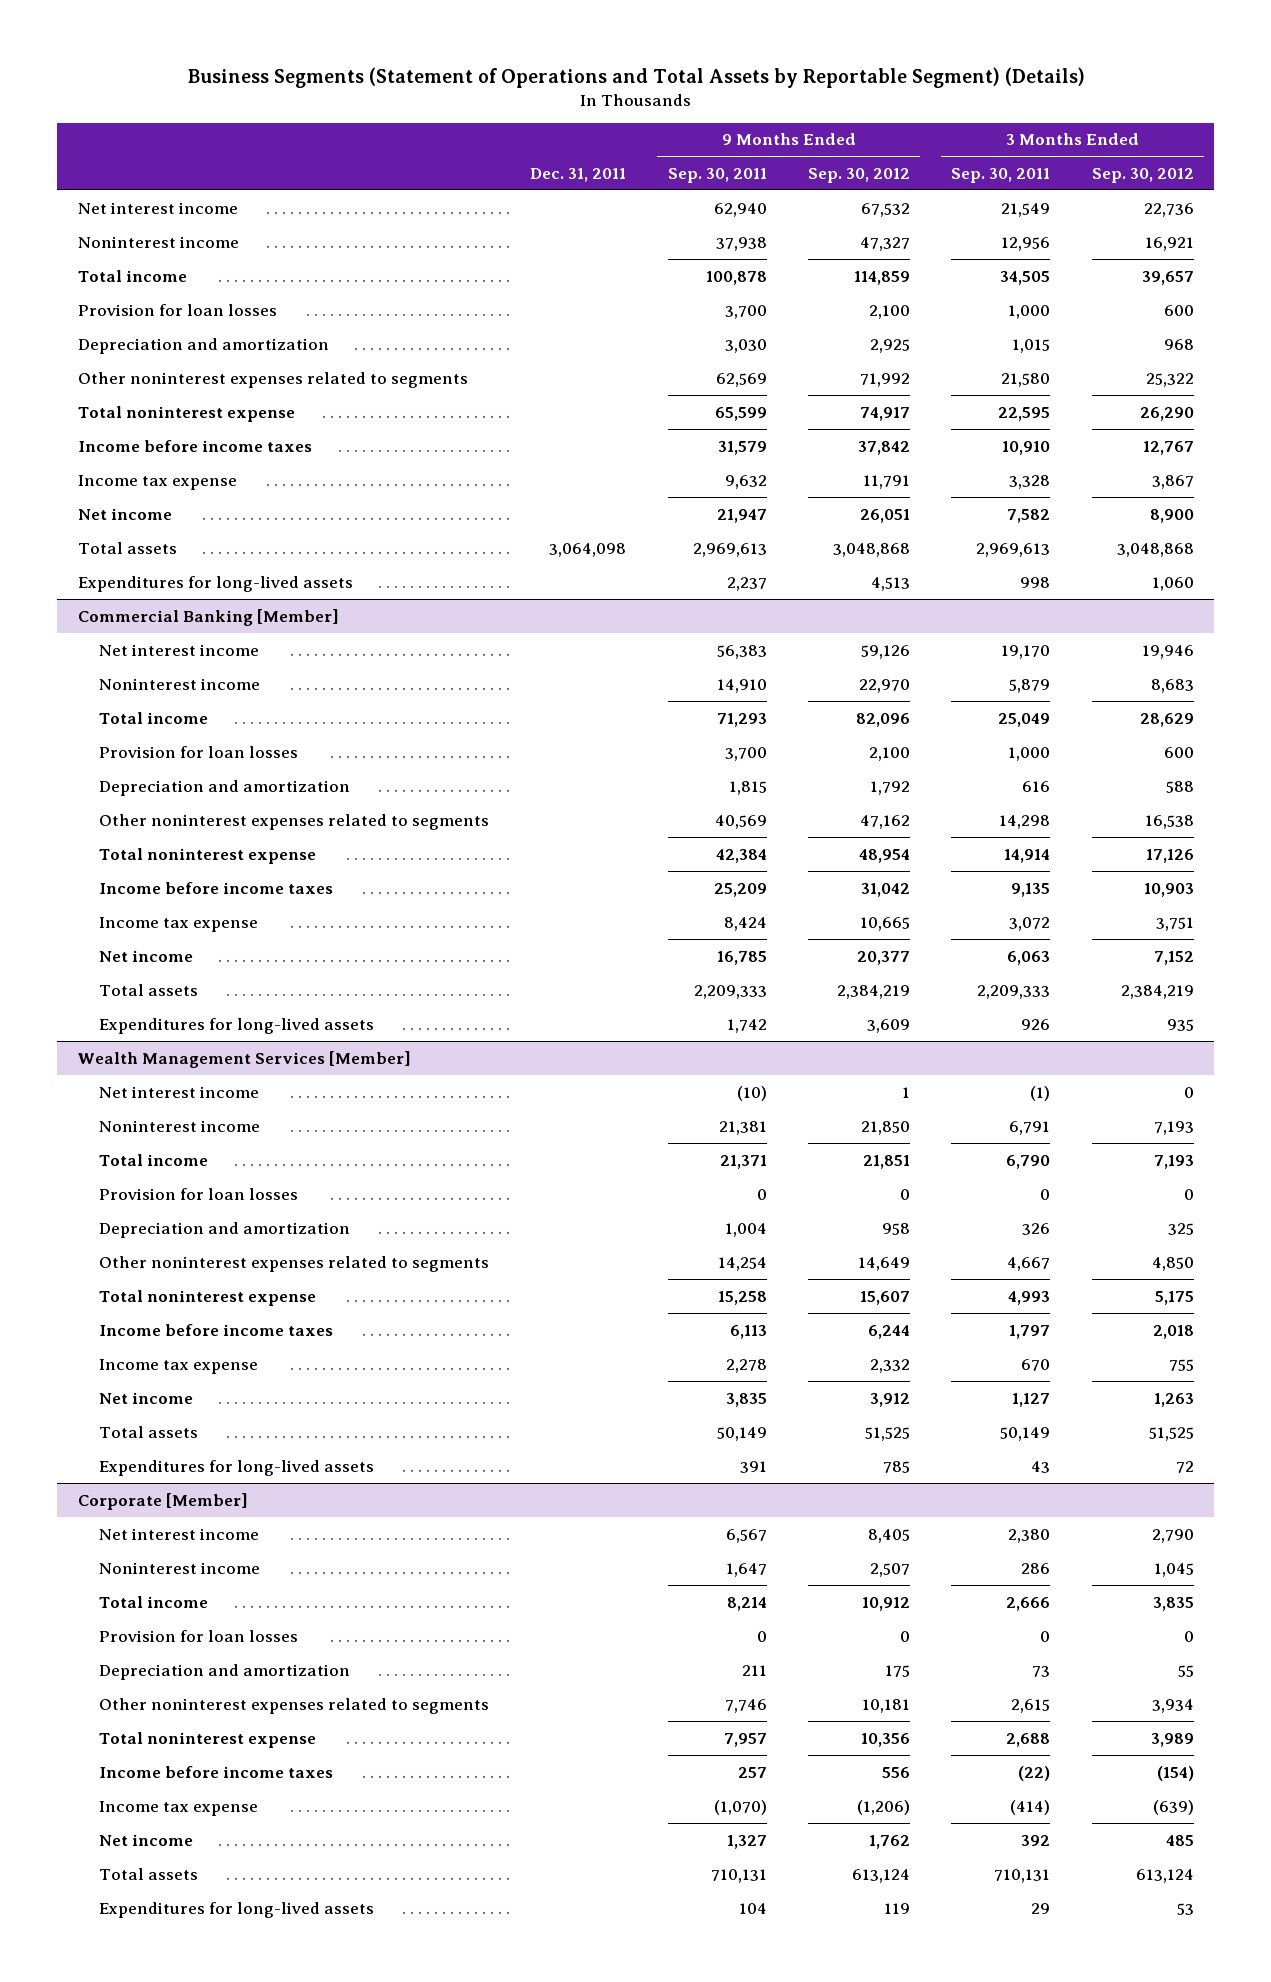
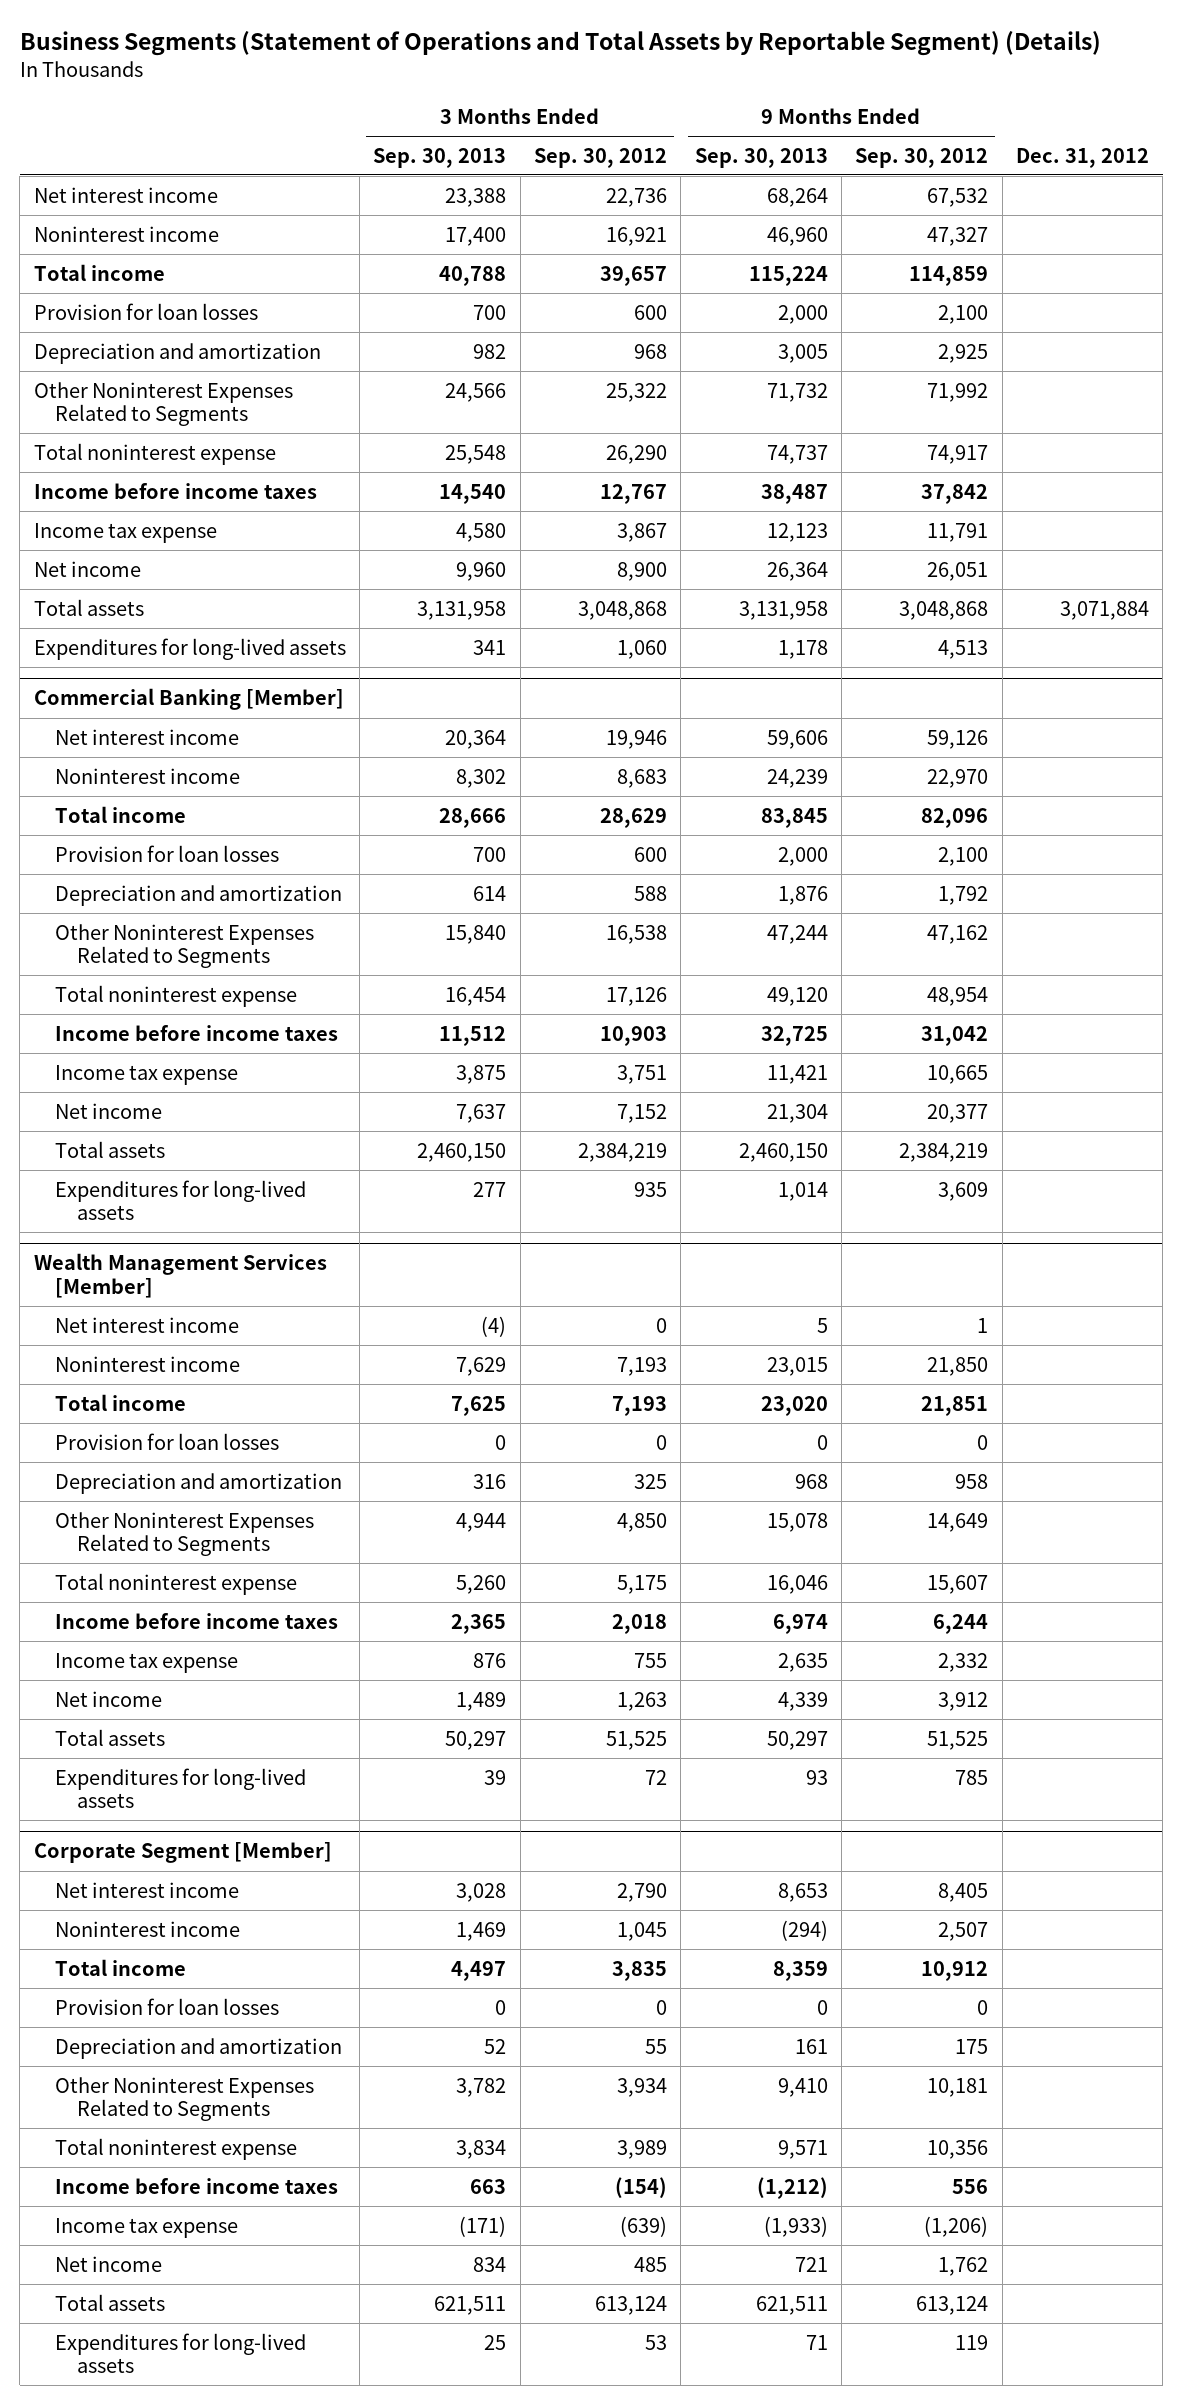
- | Dec. 31, 2011 | 9 Months Ended Sep. 30, 2011 | 9 Months Ended Sep. 30, 2012 | 3 Months Ended Sep. 30, 2011 | 3 Months Ended Sep. 30, 2012
+ | 3 Months Ended Sep. 30, 2013 | 3 Months Ended Sep. 30, 2012 | 9 Months Ended Sep. 30, 2013 | 9 Months Ended Sep. 30, 2012 | Dec. 31, 2012
- Other noninterest expenses related to segments | | 62,569 | 71,992 | 21,580 | 25,322
+ Other Noninterest Expenses Related to Segments | 24,566 | 25,322 | 71,732 | 71,992 |
@ Commercial Banking [Member]
- Other noninterest expenses related to segments | | 40,569 | 47,162 | 14,298 | 16,538
+ Other Noninterest Expenses Related to Segments | 15,840 | 16,538 | 47,244 | 47,162 |
@ Wealth Management Services [Member]
- Other noninterest expenses related to segments | | 14,254 | 14,649 | 4,667 | 4,850
+ Other Noninterest Expenses Related to Segments | 4,944 | 4,850 | 15,078 | 14,649 |
- Corporate [Member]
+ Corporate Segment [Member]
- Other noninterest expenses related to segments | | 7,746 | 10,181 | 2,615 | 3,934
+ Other Noninterest Expenses Related to Segments | 3,782 | 3,934 | 9,410 | 10,181 |

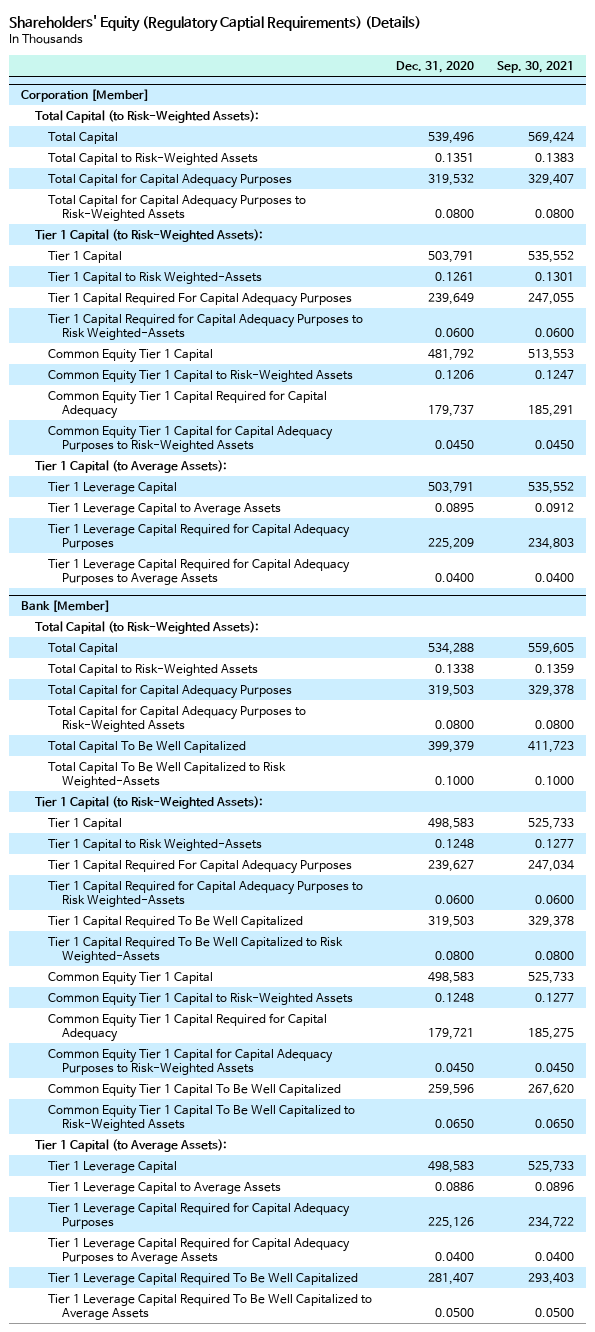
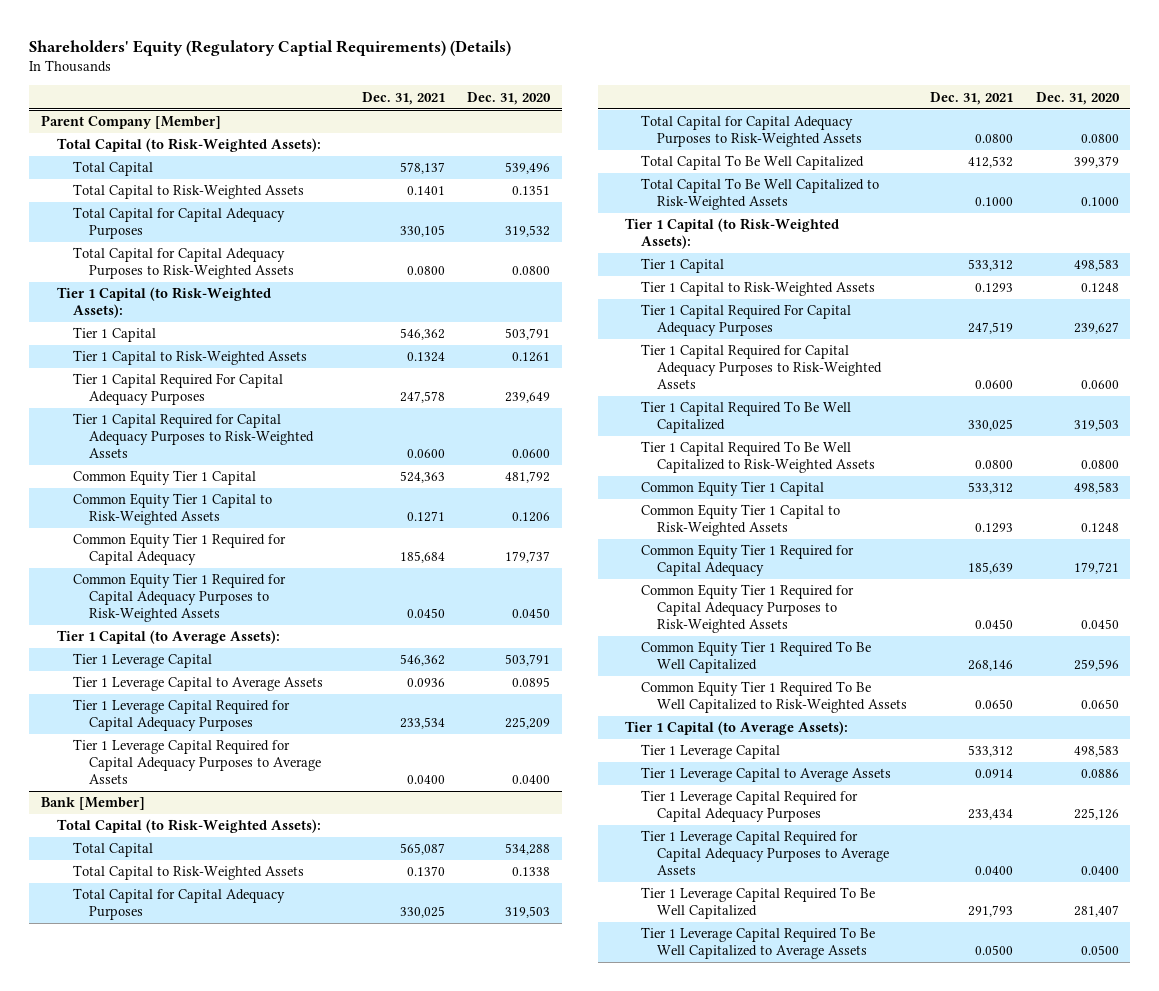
- | Dec. 31, 2020 | Sep. 30, 2021
+ | Dec. 31, 2021 | Dec. 31, 2020
- Corporation [Member]
+ Parent Company [Member]
- Tier 1 Capital to Risk Weighted-Assets | 0.1261 | 0.1301
+ Tier 1 Capital to Risk-Weighted Assets | 0.1324 | 0.1261
- Tier 1 Capital Required for Capital Adequacy Purposes to Risk Weighted-Assets | 0.0600 | 0.0600
+ Tier 1 Capital Required for Capital Adequacy Purposes to Risk-Weighted Assets | 0.0600 | 0.0600
- Common Equity Tier 1 Capital Required for Capital Adequacy | 179,737 | 185,291
- Common Equity Tier 1 Capital for Capital Adequacy Purposes to Risk-Weighted Assets | 0.0450 | 0.0450
+ Common Equity Tier 1 Required for Capital Adequacy | 185,684 | 179,737
+ Common Equity Tier 1 Required for Capital Adequacy Purposes to Risk-Weighted Assets | 0.0450 | 0.0450
@ Bank [Member]
- Total Capital To Be Well Capitalized to Risk Weighted-Assets | 0.1000 | 0.1000
+ Total Capital To Be Well Capitalized to Risk-Weighted Assets | 0.1000 | 0.1000
- Tier 1 Capital to Risk Weighted-Assets | 0.1248 | 0.1277
+ Tier 1 Capital to Risk-Weighted Assets | 0.1293 | 0.1248
- Tier 1 Capital Required for Capital Adequacy Purposes to Risk Weighted-Assets | 0.0600 | 0.0600
+ Tier 1 Capital Required for Capital Adequacy Purposes to Risk-Weighted Assets | 0.0600 | 0.0600
- Tier 1 Capital Required To Be Well Capitalized to Risk Weighted-Assets | 0.0800 | 0.0800
+ Tier 1 Capital Required To Be Well Capitalized to Risk-Weighted Assets | 0.0800 | 0.0800
- Common Equity Tier 1 Capital Required for Capital Adequacy | 179,721 | 185,275
- Common Equity Tier 1 Capital for Capital Adequacy Purposes to Risk-Weighted Assets | 0.0450 | 0.0450
- Common Equity Tier 1 Capital To Be Well Capitalized | 259,596 | 267,620
- Common Equity Tier 1 Capital To Be Well Capitalized to Risk-Weighted Assets | 0.0650 | 0.0650
+ Common Equity Tier 1 Required for Capital Adequacy | 185,639 | 179,721
+ Common Equity Tier 1 Required for Capital Adequacy Purposes to Risk-Weighted Assets | 0.0450 | 0.0450
+ Common Equity Tier 1 Required To Be Well Capitalized | 268,146 | 259,596
+ Common Equity Tier 1 Required To Be Well Capitalized to Risk-Weighted Assets | 0.0650 | 0.0650

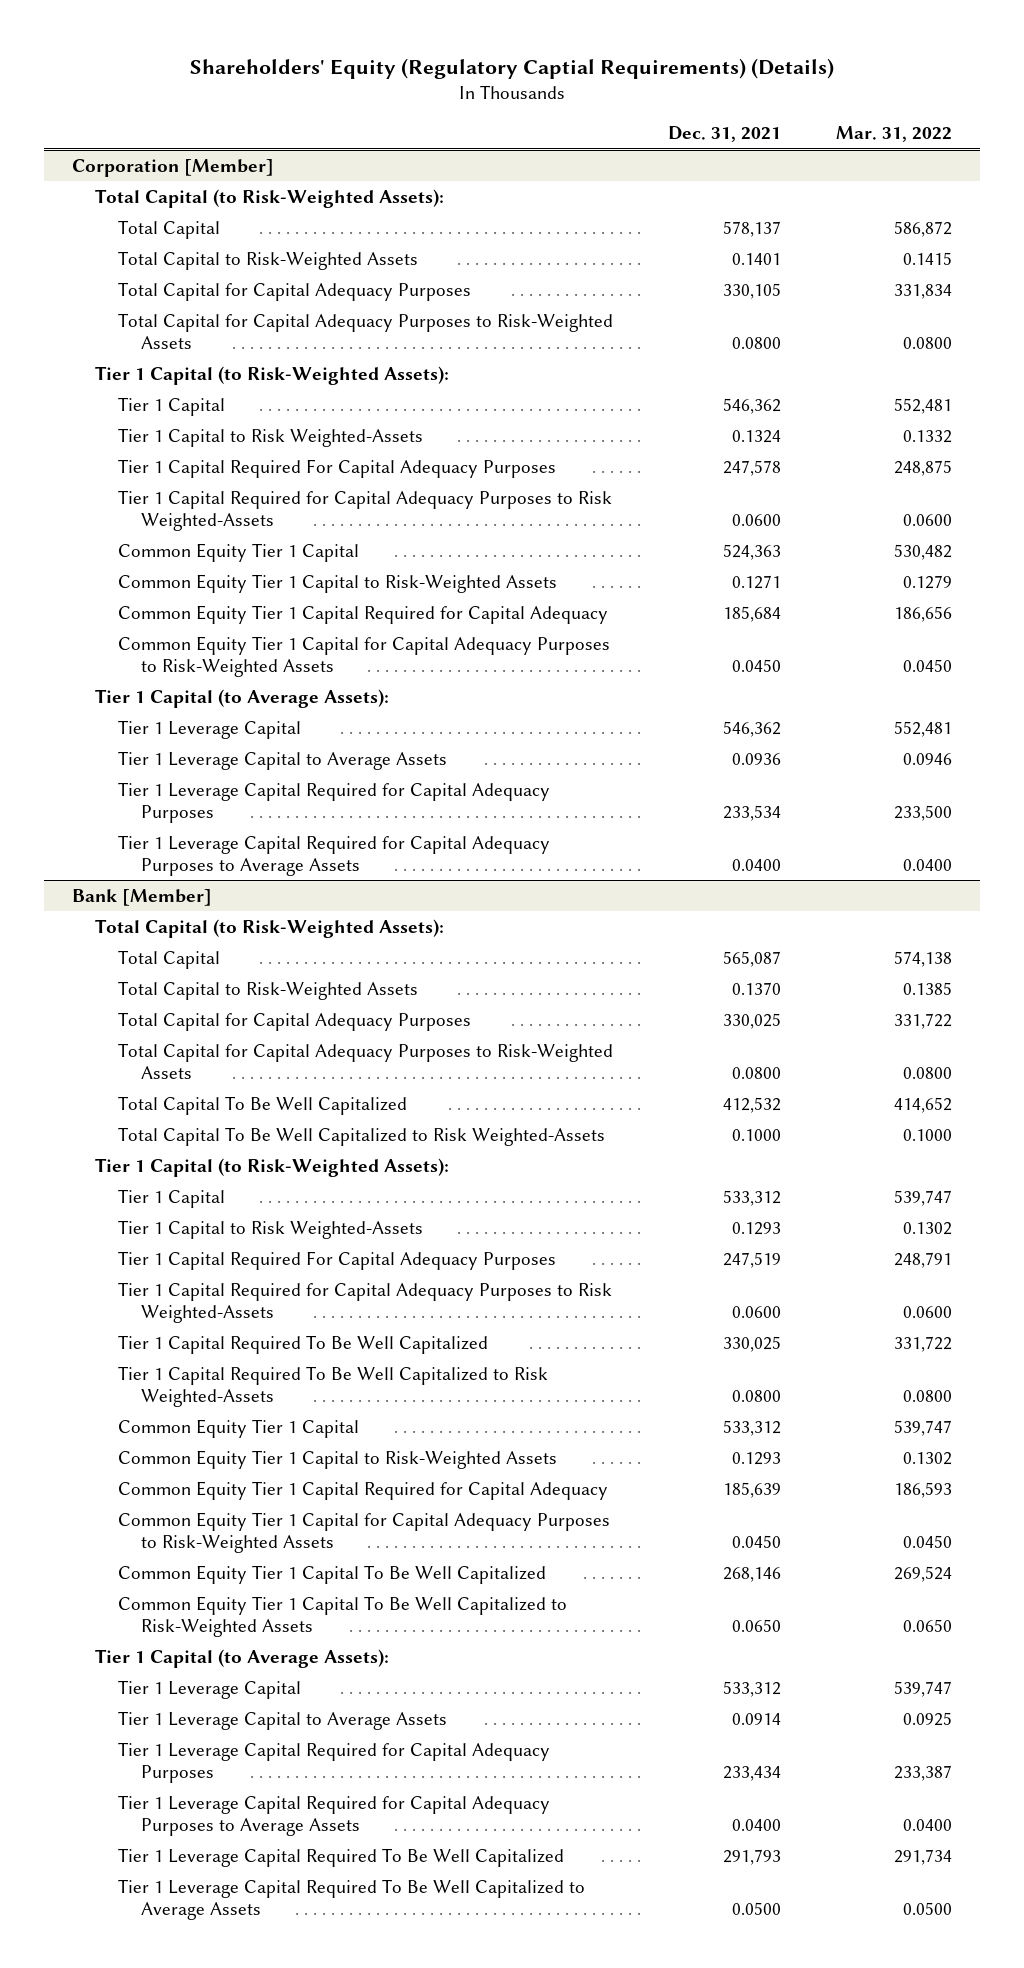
- | Dec. 31, 2021 | Dec. 31, 2020
+ | Dec. 31, 2021 | Mar. 31, 2022
- Parent Company [Member]
+ Corporation [Member]
- Tier 1 Capital to Risk-Weighted Assets | 0.1324 | 0.1261
+ Tier 1 Capital to Risk Weighted-Assets | 0.1324 | 0.1332
- Tier 1 Capital Required for Capital Adequacy Purposes to Risk-Weighted Assets | 0.0600 | 0.0600
+ Tier 1 Capital Required for Capital Adequacy Purposes to Risk Weighted-Assets | 0.0600 | 0.0600
- Common Equity Tier 1 Required for Capital Adequacy | 185,684 | 179,737
- Common Equity Tier 1 Required for Capital Adequacy Purposes to Risk-Weighted Assets | 0.0450 | 0.0450
+ Common Equity Tier 1 Capital Required for Capital Adequacy | 185,684 | 186,656
+ Common Equity Tier 1 Capital for Capital Adequacy Purposes to Risk-Weighted Assets | 0.0450 | 0.0450
@ Bank [Member]
- Total Capital To Be Well Capitalized to Risk-Weighted Assets | 0.1000 | 0.1000
+ Total Capital To Be Well Capitalized to Risk Weighted-Assets | 0.1000 | 0.1000
- Tier 1 Capital to Risk-Weighted Assets | 0.1293 | 0.1248
+ Tier 1 Capital to Risk Weighted-Assets | 0.1293 | 0.1302
- Tier 1 Capital Required for Capital Adequacy Purposes to Risk-Weighted Assets | 0.0600 | 0.0600
+ Tier 1 Capital Required for Capital Adequacy Purposes to Risk Weighted-Assets | 0.0600 | 0.0600
- Tier 1 Capital Required To Be Well Capitalized to Risk-Weighted Assets | 0.0800 | 0.0800
+ Tier 1 Capital Required To Be Well Capitalized to Risk Weighted-Assets | 0.0800 | 0.0800
- Common Equity Tier 1 Required for Capital Adequacy | 185,639 | 179,721
- Common Equity Tier 1 Required for Capital Adequacy Purposes to Risk-Weighted Assets | 0.0450 | 0.0450
- Common Equity Tier 1 Required To Be Well Capitalized | 268,146 | 259,596
- Common Equity Tier 1 Required To Be Well Capitalized to Risk-Weighted Assets | 0.0650 | 0.0650
+ Common Equity Tier 1 Capital Required for Capital Adequacy | 185,639 | 186,593
+ Common Equity Tier 1 Capital for Capital Adequacy Purposes to Risk-Weighted Assets | 0.0450 | 0.0450
+ Common Equity Tier 1 Capital To Be Well Capitalized | 268,146 | 269,524
+ Common Equity Tier 1 Capital To Be Well Capitalized to Risk-Weighted Assets | 0.0650 | 0.0650

